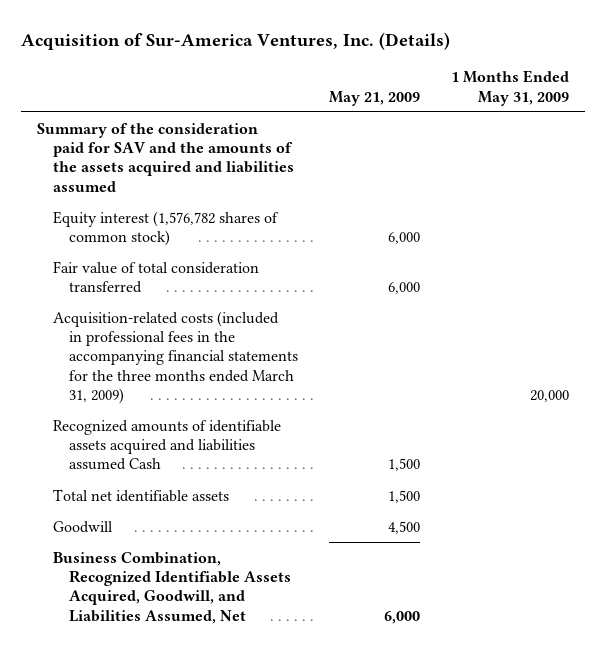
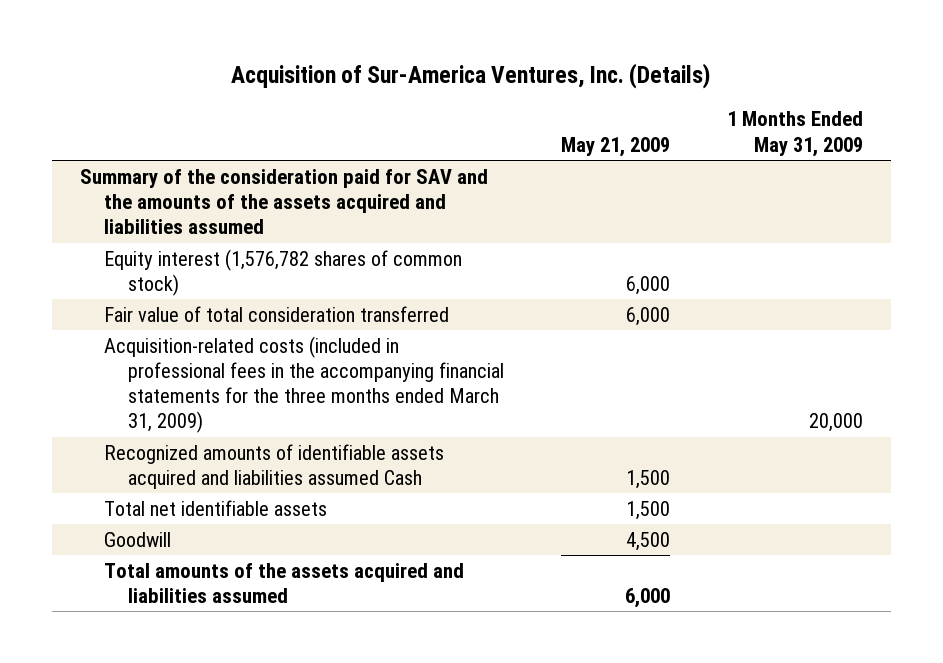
- Business Combination, Recognized Identifiable Assets Acquired, Goodwill, and Liabilities Assumed, Net | 6,000 |
+ Total amounts of the assets acquired and liabilities assumed | 6,000 |

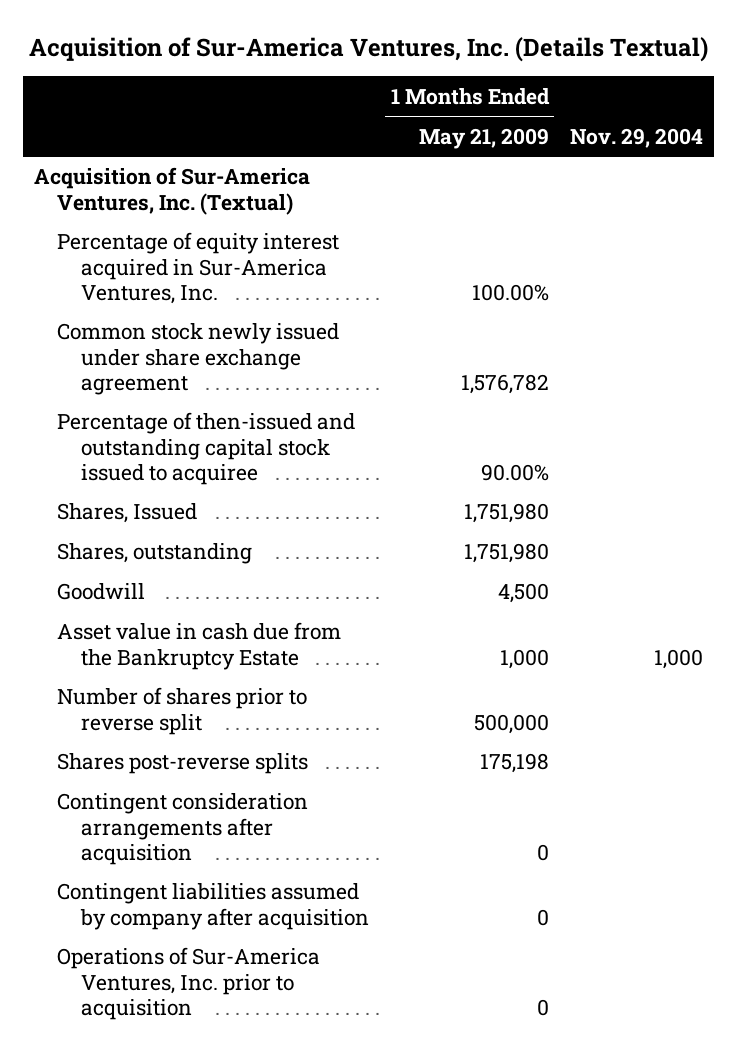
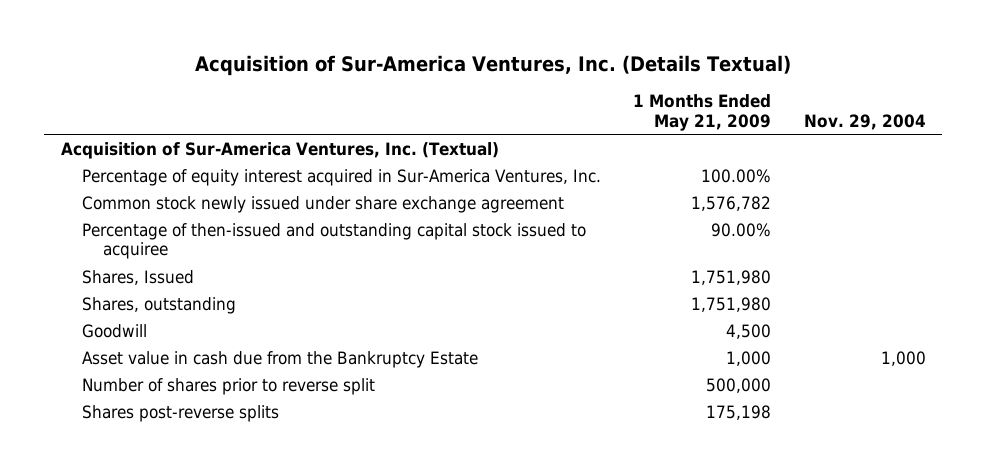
- Contingent consideration arrangements after acquisition | 0 |
- Contingent liabilities assumed by company after acquisition | 0 |
- Operations of Sur-America Ventures, Inc. prior to acquisition | 0 |

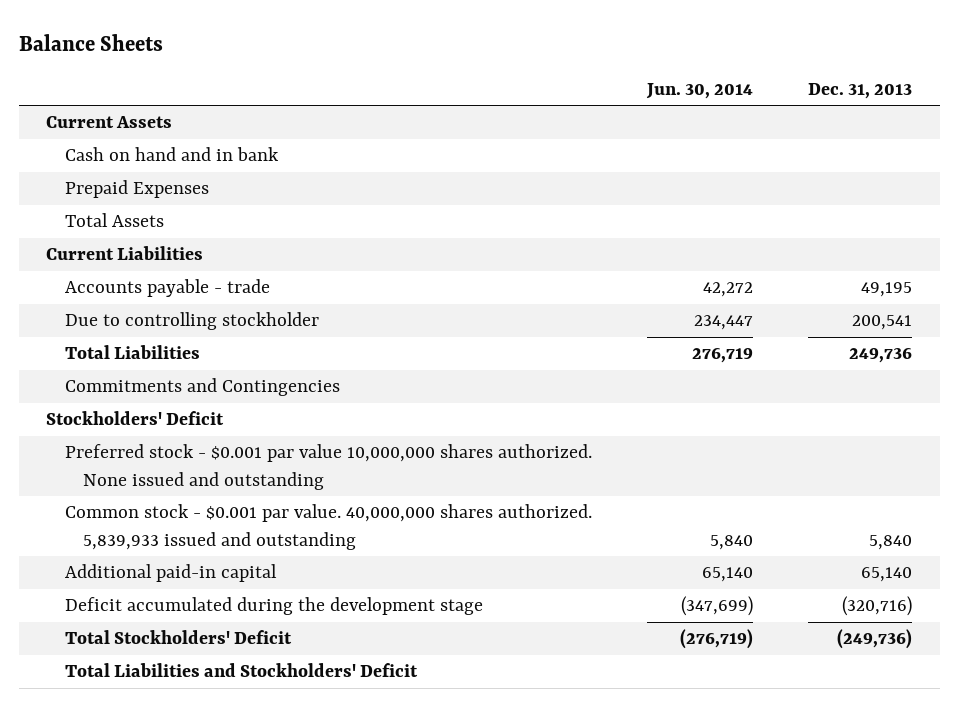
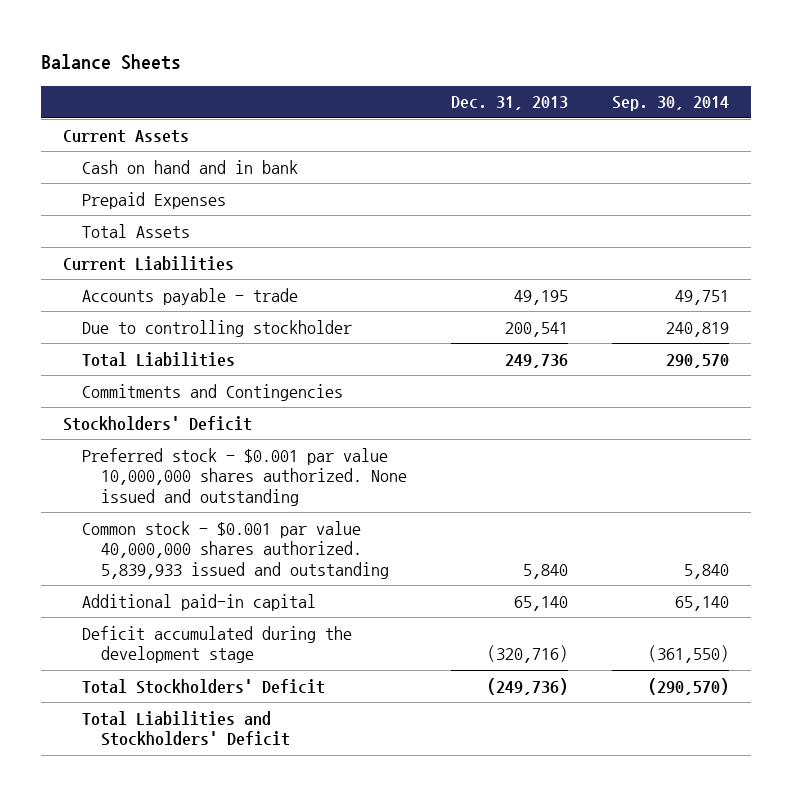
- | Jun. 30, 2014 | Dec. 31, 2013
+ | Dec. 31, 2013 | Sep. 30, 2014
- Common stock - $0.001 par value. 40,000,000 shares authorized. 5,839,933 issued and outstanding | 5,840 | 5,840
+ Common stock - $0.001 par value 40,000,000 shares authorized. 5,839,933 issued and outstanding | 5,840 | 5,840

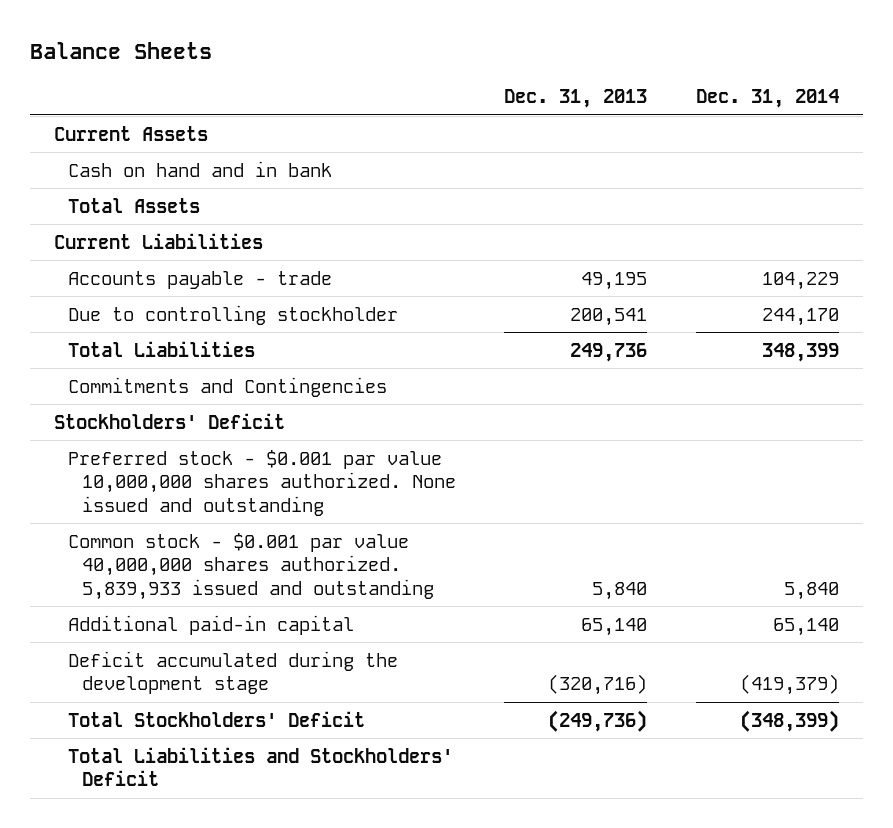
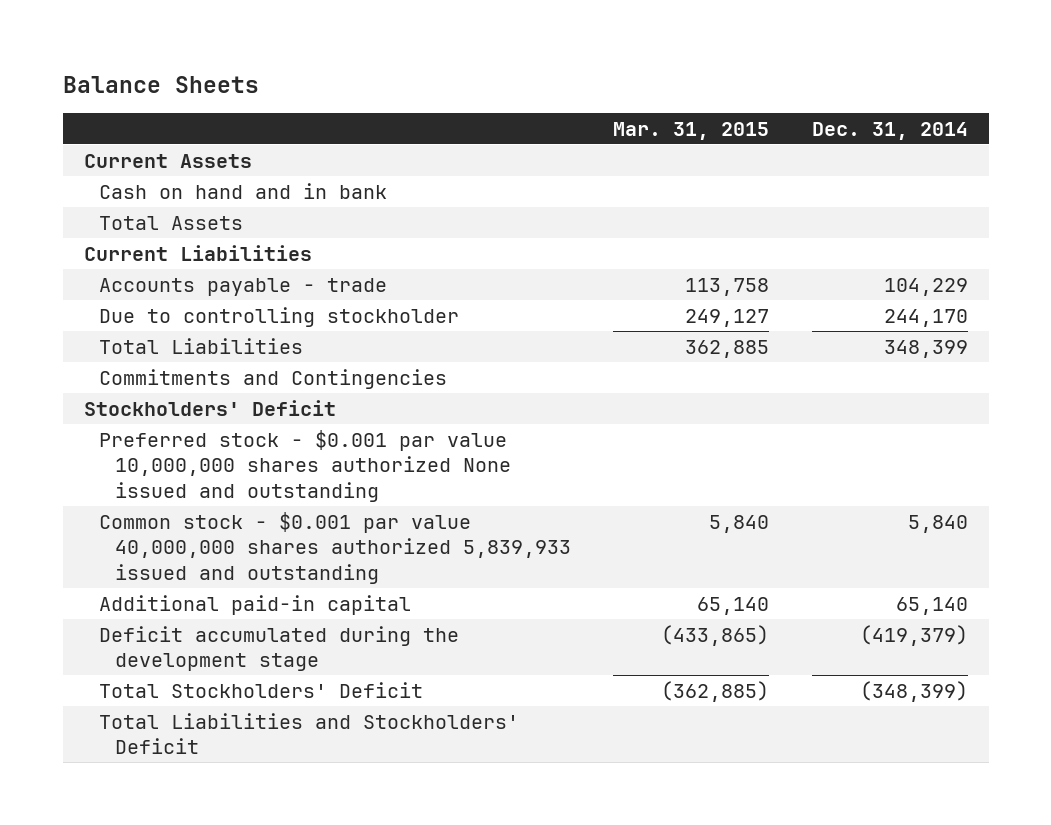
- | Dec. 31, 2013 | Dec. 31, 2014
+ | Mar. 31, 2015 | Dec. 31, 2014
- Preferred stock - $0.001 par value 10,000,000 shares authorized. None issued and outstanding
- Common stock - $0.001 par value 40,000,000 shares authorized. 5,839,933 issued and outstanding | 5,840 | 5,840
+ Preferred stock - $0.001 par value 10,000,000 shares authorized None issued and outstanding
+ Common stock - $0.001 par value 40,000,000 shares authorized 5,839,933 issued and outstanding | 5,840 | 5,840

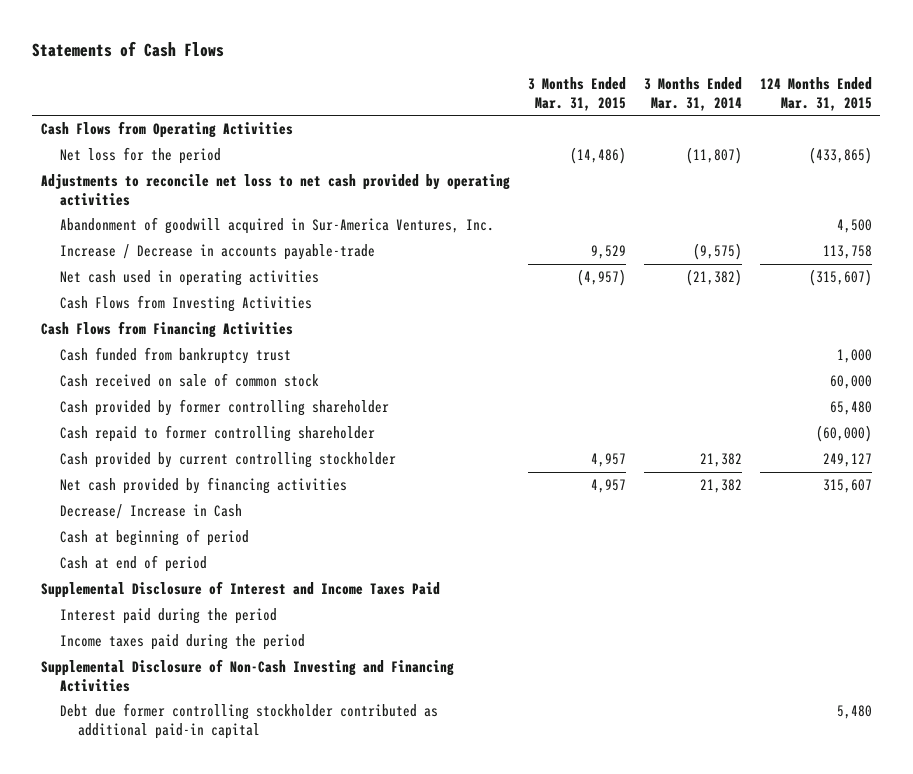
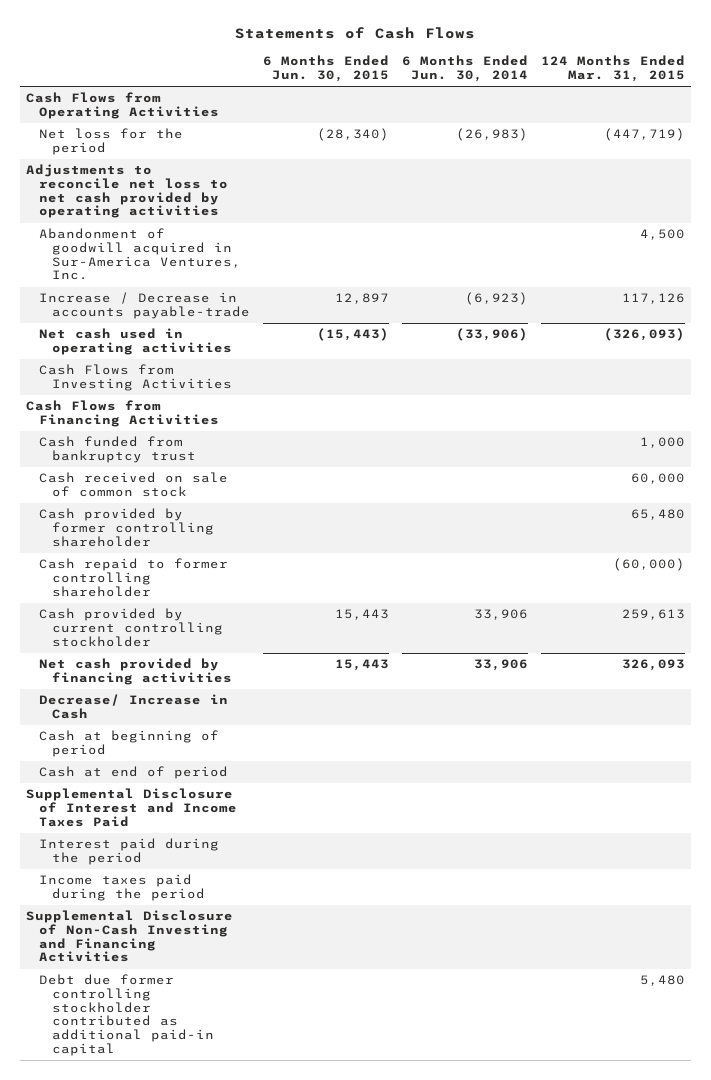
- | 3 Months Ended Mar. 31, 2015 | 3 Months Ended Mar. 31, 2014 | 124 Months Ended Mar. 31, 2015
+ | 6 Months Ended Jun. 30, 2015 | 6 Months Ended Jun. 30, 2014 | 124 Months Ended Mar. 31, 2015
- Net loss for the period | (14,486) | (11,807) | (433,865)
+ Net loss for the period | (28,340) | (26,983) | (447,719)
- Increase / Decrease in accounts payable-trade | 9,529 | (9,575) | 113,758
- Net cash used in operating activities | (4,957) | (21,382) | (315,607)
+ Increase / Decrease in accounts payable-trade | 12,897 | (6,923) | 117,126
+ Net cash used in operating activities | (15,443) | (33,906) | (326,093)
- Cash provided by current controlling stockholder | 4,957 | 21,382 | 249,127
- Net cash provided by financing activities | 4,957 | 21,382 | 315,607
+ Cash provided by current controlling stockholder | 15,443 | 33,906 | 259,613
+ Net cash provided by financing activities | 15,443 | 33,906 | 326,093

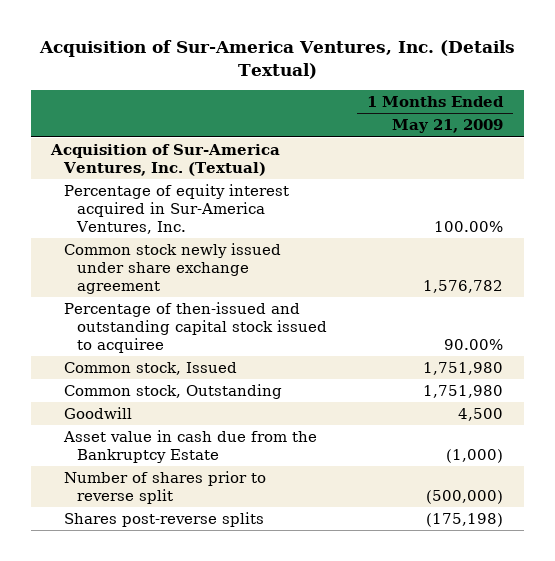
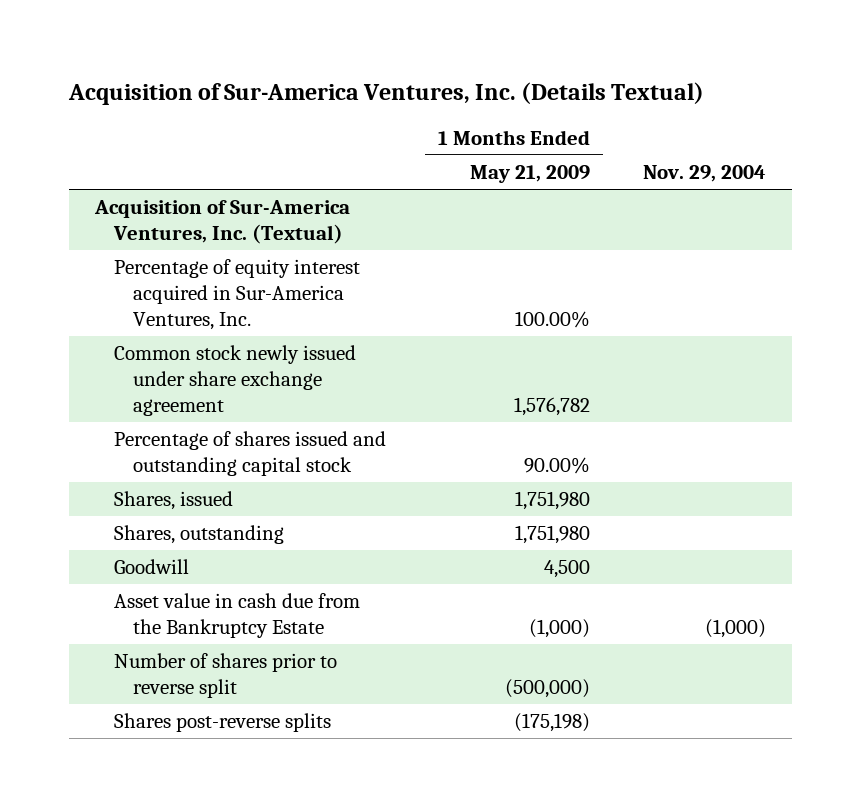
- | 1 Months Ended May 21, 2009
+ | 1 Months Ended May 21, 2009 | Nov. 29, 2004
- Percentage of then-issued and outstanding capital stock issued to acquiree | 90.00%
- Common stock, Issued | 1,751,980
- Common stock, Outstanding | 1,751,980
+ Percentage of shares issued and outstanding capital stock | 90.00% |
+ Shares, issued | 1,751,980 |
+ Shares, outstanding | 1,751,980 |

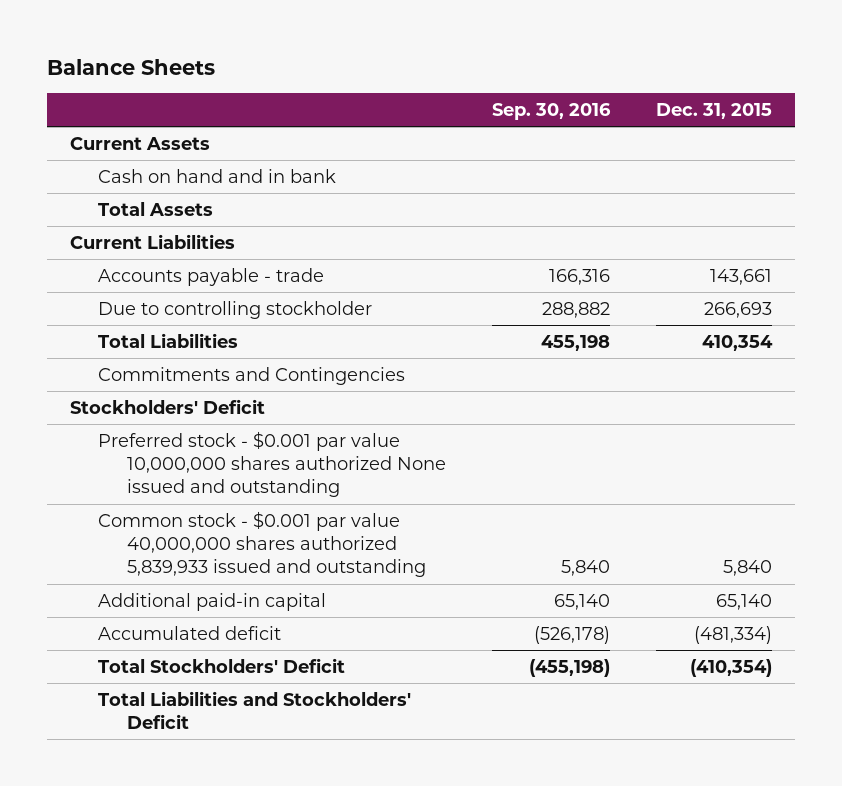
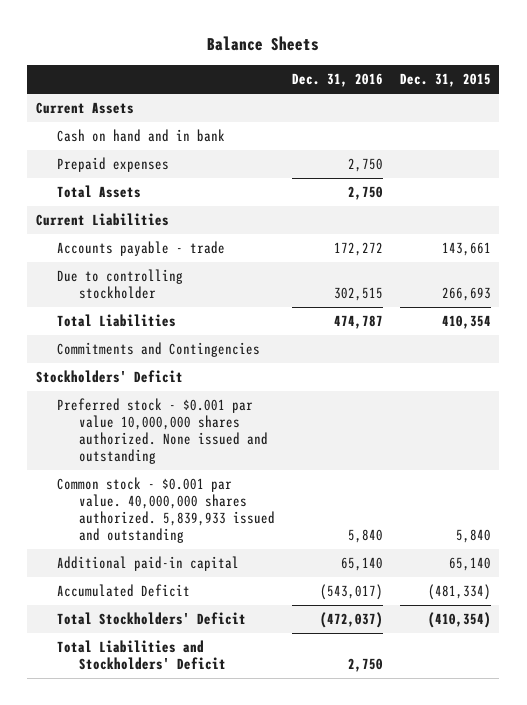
- | Sep. 30, 2016 | Dec. 31, 2015
+ | Dec. 31, 2016 | Dec. 31, 2015
+ Prepaid expenses | 2,750 |
- Preferred stock - $0.001 par value 10,000,000 shares authorized None issued and outstanding
- Common stock - $0.001 par value 40,000,000 shares authorized 5,839,933 issued and outstanding | 5,840 | 5,840
+ Preferred stock - $0.001 par value 10,000,000 shares authorized. None issued and outstanding
+ Common stock - $0.001 par value. 40,000,000 shares authorized. 5,839,933 issued and outstanding | 5,840 | 5,840
- Accumulated deficit | (526,178) | (481,334)
+ Accumulated Deficit | (543,017) | (481,334)

